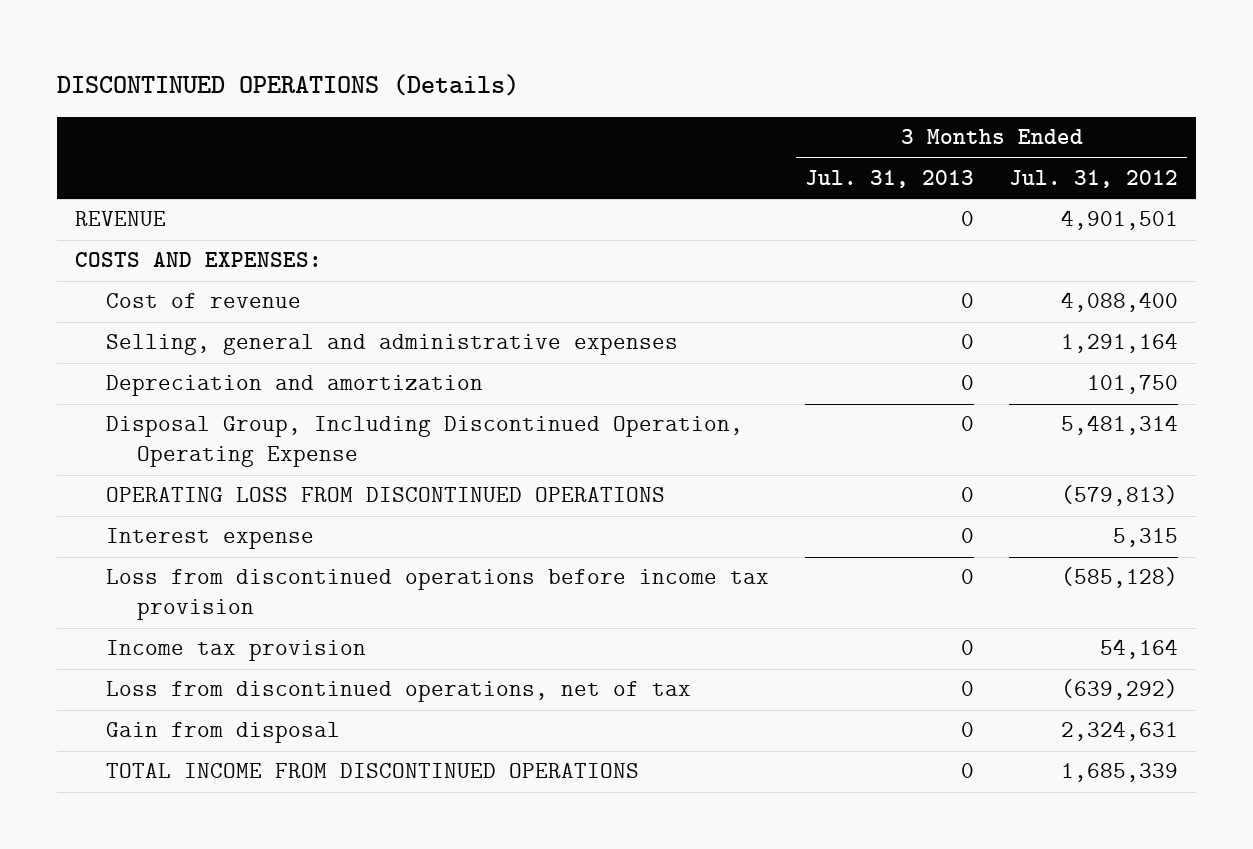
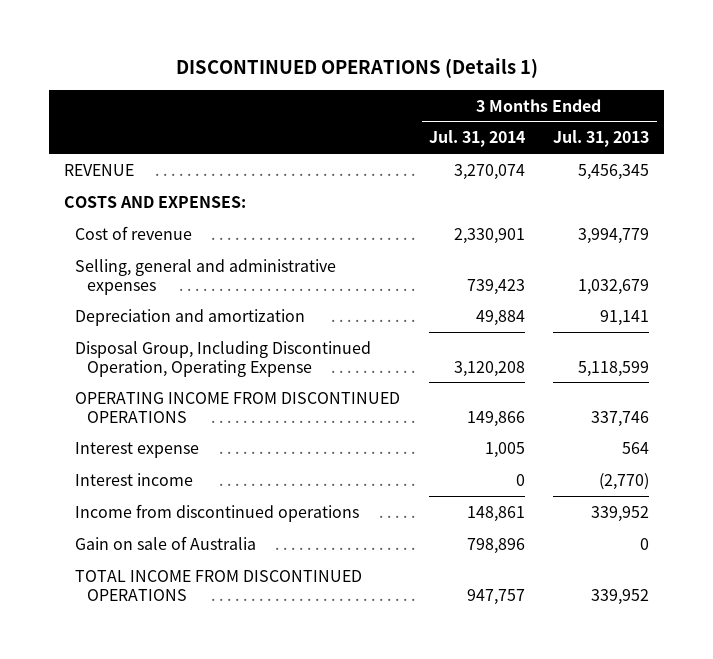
- DISCONTINUED OPERATIONS (Details)
+ DISCONTINUED OPERATIONS (Details 1)
- | 3 Months Ended Jul. 31, 2013 | 3 Months Ended Jul. 31, 2012
+ | 3 Months Ended Jul. 31, 2014 | 3 Months Ended Jul. 31, 2013
- REVENUE | 0 | 4,901,501
+ REVENUE | 3,270,074 | 5,456,345
- Cost of revenue | 0 | 4,088,400
- Selling, general and administrative expenses | 0 | 1,291,164
- Depreciation and amortization | 0 | 101,750
- Disposal Group, Including Discontinued Operation, Operating Expense | 0 | 5,481,314
- OPERATING LOSS FROM DISCONTINUED OPERATIONS | 0 | (579,813)
- Interest expense | 0 | 5,315
- Loss from discontinued operations before income tax provision | 0 | (585,128)
- Income tax provision | 0 | 54,164
- Loss from discontinued operations, net of tax | 0 | (639,292)
- Gain from disposal | 0 | 2,324,631
- TOTAL INCOME FROM DISCONTINUED OPERATIONS | 0 | 1,685,339
+ Cost of revenue | 2,330,901 | 3,994,779
+ Selling, general and administrative expenses | 739,423 | 1,032,679
+ Depreciation and amortization | 49,884 | 91,141
+ Disposal Group, Including Discontinued Operation, Operating Expense | 3,120,208 | 5,118,599
+ OPERATING INCOME FROM DISCONTINUED OPERATIONS | 149,866 | 337,746
+ Interest expense | 1,005 | 564
+ Interest income | 0 | (2,770)
+ Income from discontinued operations | 148,861 | 339,952
+ Gain on sale of Australia | 798,896 | 0
+ TOTAL INCOME FROM DISCONTINUED OPERATIONS | 947,757 | 339,952

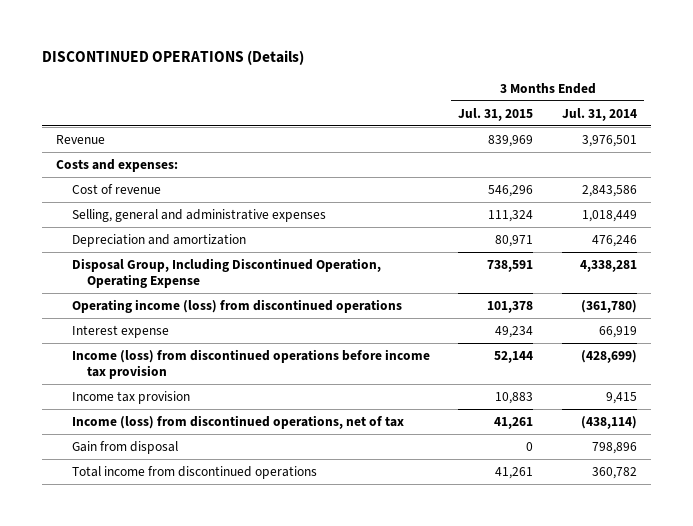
- DISCONTINUED OPERATIONS (Details 1)
+ DISCONTINUED OPERATIONS (Details)
- | 3 Months Ended Jul. 31, 2014 | 3 Months Ended Jul. 31, 2013
+ | 3 Months Ended Jul. 31, 2015 | 3 Months Ended Jul. 31, 2014
- REVENUE | 3,270,074 | 5,456,345
- COSTS AND EXPENSES:
- Cost of revenue | 2,330,901 | 3,994,779
- Selling, general and administrative expenses | 739,423 | 1,032,679
- Depreciation and amortization | 49,884 | 91,141
- Disposal Group, Including Discontinued Operation, Operating Expense | 3,120,208 | 5,118,599
- OPERATING INCOME FROM DISCONTINUED OPERATIONS | 149,866 | 337,746
- Interest expense | 1,005 | 564
- Interest income | 0 | (2,770)
- Income from discontinued operations | 148,861 | 339,952
- Gain on sale of Australia | 798,896 | 0
- TOTAL INCOME FROM DISCONTINUED OPERATIONS | 947,757 | 339,952
+ Revenue | 839,969 | 3,976,501
+ Costs and expenses:
+ Cost of revenue | 546,296 | 2,843,586
+ Selling, general and administrative expenses | 111,324 | 1,018,449
+ Depreciation and amortization | 80,971 | 476,246
+ Disposal Group, Including Discontinued Operation, Operating Expense | 738,591 | 4,338,281
+ Operating income (loss) from discontinued operations | 101,378 | (361,780)
+ Interest expense | 49,234 | 66,919
+ Income (loss) from discontinued operations before income tax provision | 52,144 | (428,699)
+ Income tax provision | 10,883 | 9,415
+ Income (loss) from discontinued operations, net of tax | 41,261 | (438,114)
+ Gain from disposal | 0 | 798,896
+ Total income from discontinued operations | 41,261 | 360,782

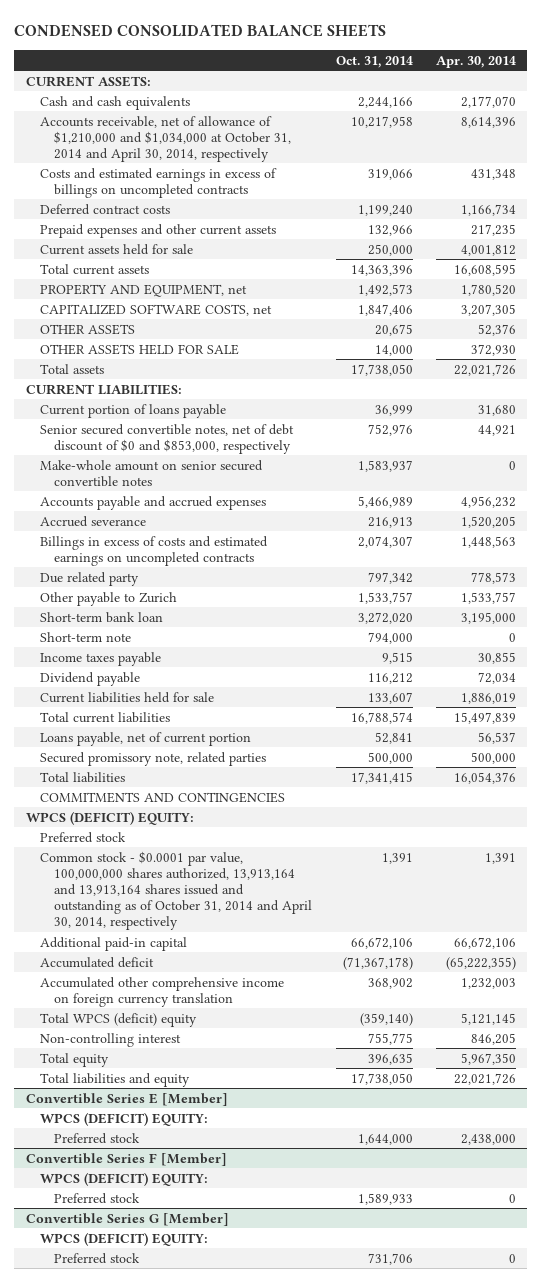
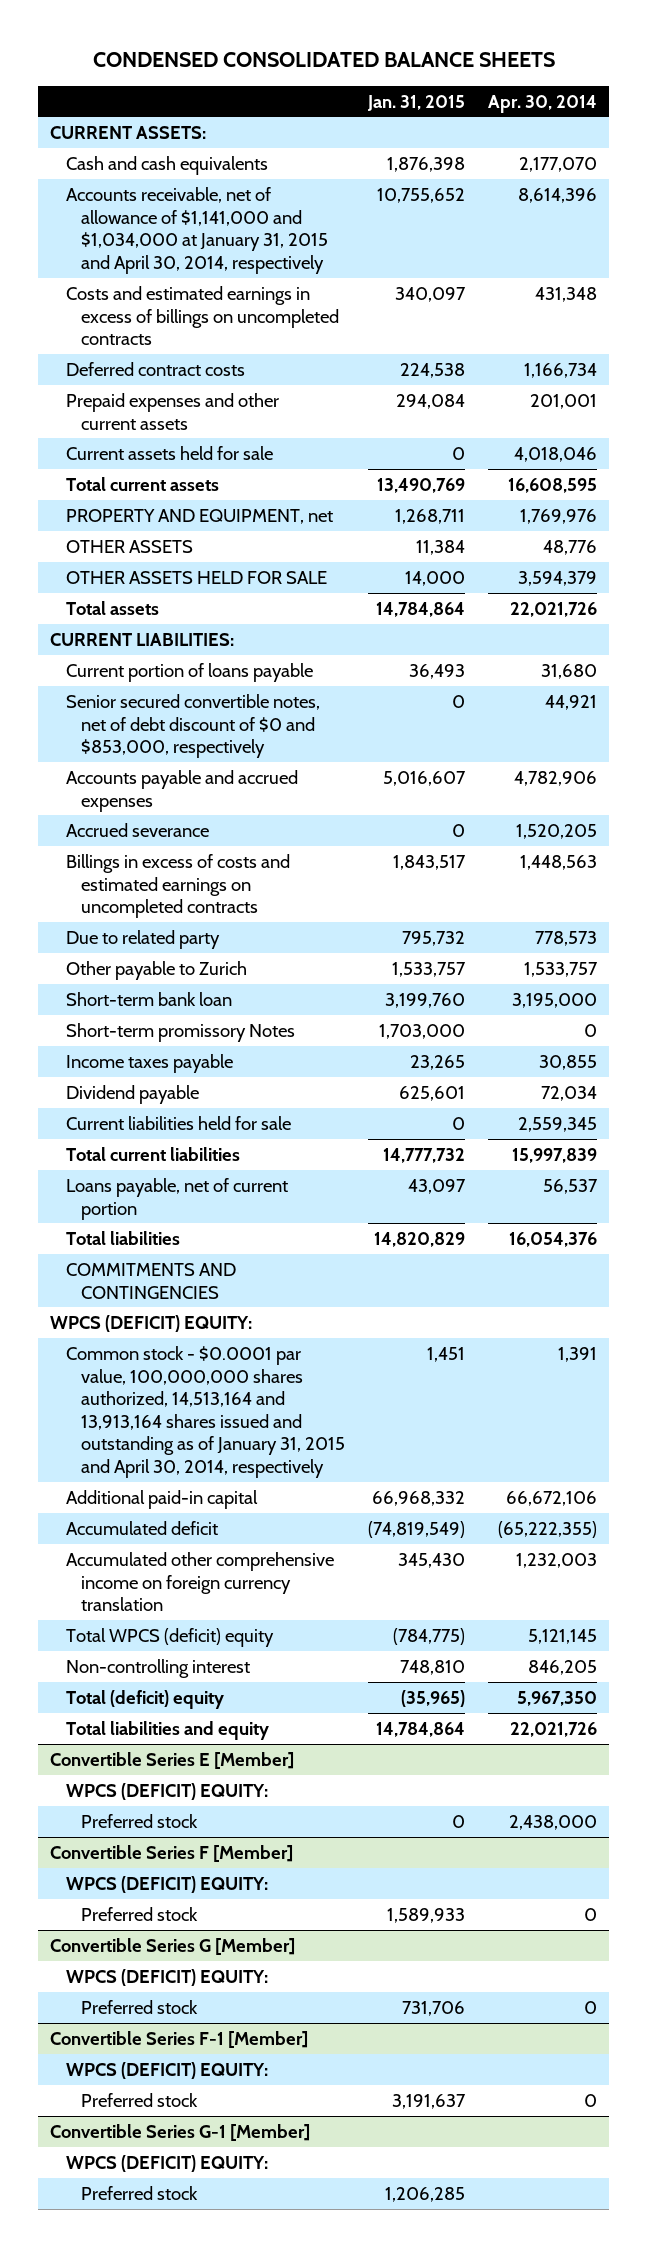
- | Oct. 31, 2014 | Apr. 30, 2014
+ | Jan. 31, 2015 | Apr. 30, 2014
- Accounts receivable, net of allowance of $1,210,000 and $1,034,000 at October 31, 2014 and April 30, 2014, respectively | 10,217,958 | 8,614,396
+ Accounts receivable, net of allowance of $1,141,000 and $1,034,000 at January 31, 2015 and April 30, 2014, respectively | 10,755,652 | 8,614,396
- Prepaid expenses and other current assets | 132,966 | 217,235
- Current assets held for sale | 250,000 | 4,001,812
+ Prepaid expenses and other current assets | 294,084 | 201,001
+ Current assets held for sale | 0 | 4,018,046
- PROPERTY AND EQUIPMENT, net | 1,492,573 | 1,780,520
- CAPITALIZED SOFTWARE COSTS, net | 1,847,406 | 3,207,305
- OTHER ASSETS | 20,675 | 52,376
- OTHER ASSETS HELD FOR SALE | 14,000 | 372,930
+ PROPERTY AND EQUIPMENT, net | 1,268,711 | 1,769,976
+ OTHER ASSETS | 11,384 | 48,776
+ OTHER ASSETS HELD FOR SALE | 14,000 | 3,594,379
- Make-whole amount on senior secured convertible notes | 1,583,937 | 0
- Accounts payable and accrued expenses | 5,466,989 | 4,956,232
+ Accounts payable and accrued expenses | 5,016,607 | 4,782,906
- Due related party | 797,342 | 778,573
+ Due to related party | 795,732 | 778,573
- Short-term note | 794,000 | 0
+ Short-term promissory Notes | 1,703,000 | 0
- Current liabilities held for sale | 133,607 | 1,886,019
- Total current liabilities | 16,788,574 | 15,497,839
+ Current liabilities held for sale | 0 | 2,559,345
+ Total current liabilities | 14,777,732 | 15,997,839
- Secured promissory note, related parties | 500,000 | 500,000
- Preferred stock
- Common stock - $0.0001 par value, 100,000,000 shares authorized, 13,913,164 and 13,913,164 shares issued and outstanding as of October 31, 2014 and April 30, 2014, respectively | 1,391 | 1,391
+ Common stock - $0.0001 par value, 100,000,000 shares authorized, 14,513,164 and 13,913,164 shares issued and outstanding as of January 31, 2015 and April 30, 2014, respectively | 1,451 | 1,391
- Total equity | 396,635 | 5,967,350
+ Total (deficit) equity | (35,965) | 5,967,350
+ Convertible Series F-1 [Member]
+ WPCS (DEFICIT) EQUITY:
+ Preferred stock | 3,191,637 | 0
+ Convertible Series G-1 [Member]
+ WPCS (DEFICIT) EQUITY:
+ Preferred stock | 1,206,285 |

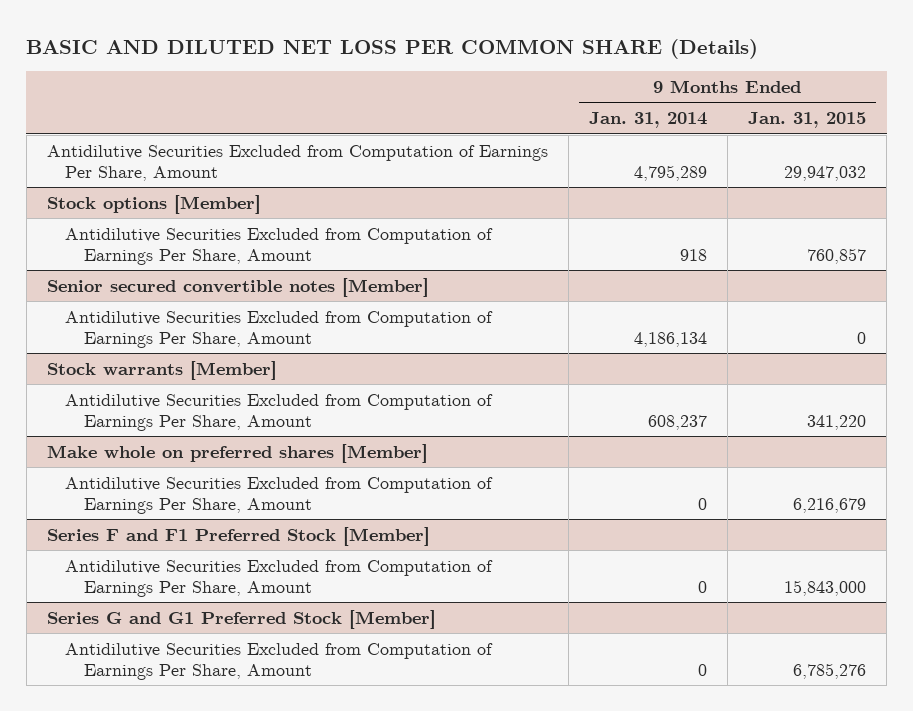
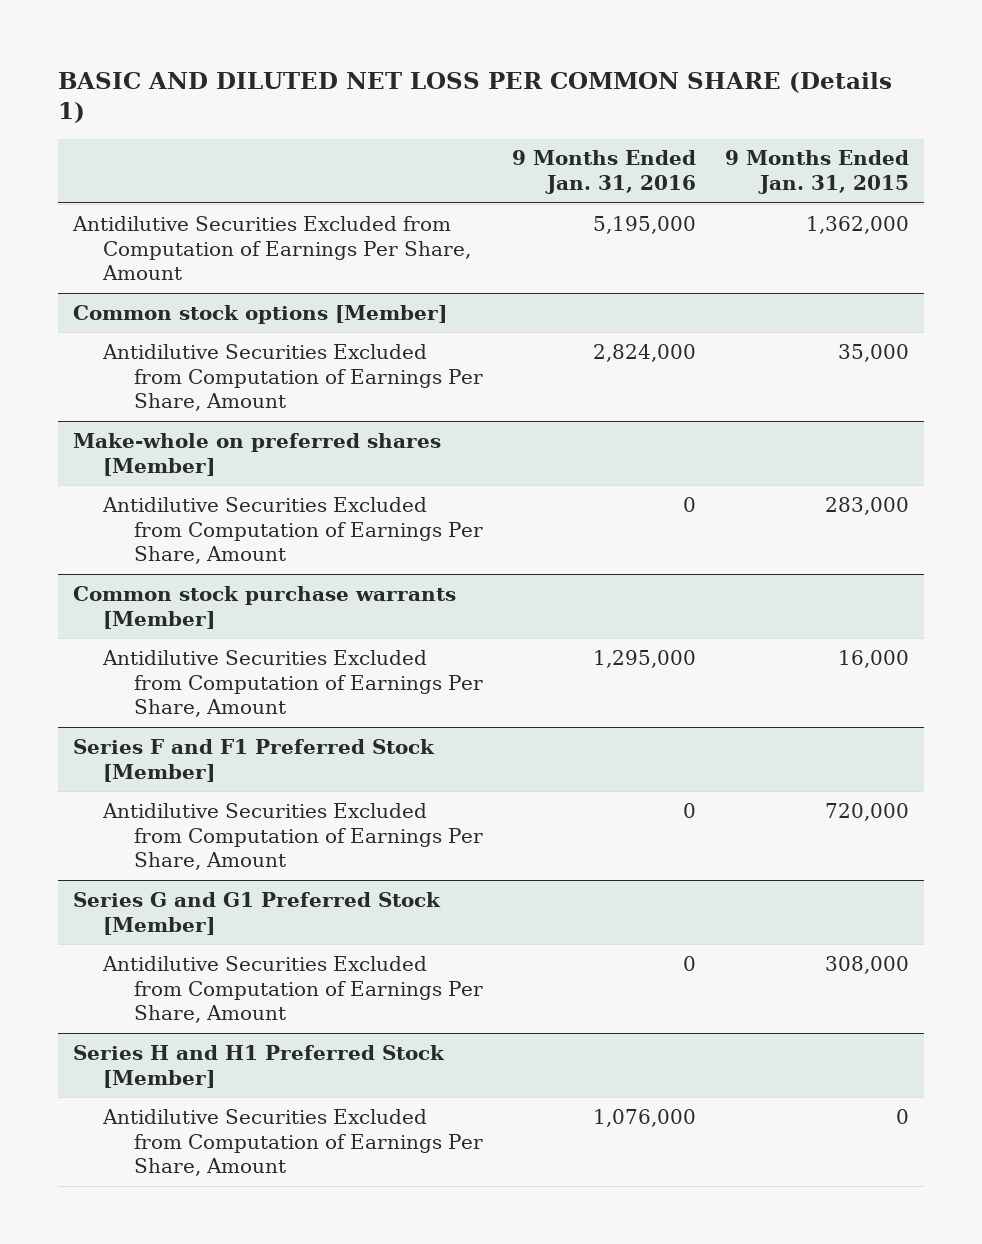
- BASIC AND DILUTED NET LOSS PER COMMON SHARE (Details)
+ BASIC AND DILUTED NET LOSS PER COMMON SHARE (Details 1)
- | 9 Months Ended Jan. 31, 2014 | 9 Months Ended Jan. 31, 2015
+ | 9 Months Ended Jan. 31, 2016 | 9 Months Ended Jan. 31, 2015
- Antidilutive Securities Excluded from Computation of Earnings Per Share, Amount | 4,795,289 | 29,947,032
- Stock options [Member]
- Antidilutive Securities Excluded from Computation of Earnings Per Share, Amount | 918 | 760,857
- Senior secured convertible notes [Member]
- Antidilutive Securities Excluded from Computation of Earnings Per Share, Amount | 4,186,134 | 0
- Stock warrants [Member]
- Antidilutive Securities Excluded from Computation of Earnings Per Share, Amount | 608,237 | 341,220
- Make whole on preferred shares [Member]
- Antidilutive Securities Excluded from Computation of Earnings Per Share, Amount | 0 | 6,216,679
+ Antidilutive Securities Excluded from Computation of Earnings Per Share, Amount | 5,195,000 | 1,362,000
+ Common stock options [Member]
+ Antidilutive Securities Excluded from Computation of Earnings Per Share, Amount | 2,824,000 | 35,000
+ Make-whole on preferred shares [Member]
+ Antidilutive Securities Excluded from Computation of Earnings Per Share, Amount | 0 | 283,000
+ Common stock purchase warrants [Member]
+ Antidilutive Securities Excluded from Computation of Earnings Per Share, Amount | 1,295,000 | 16,000
@ Series F and F1 Preferred Stock [Member]
- Antidilutive Securities Excluded from Computation of Earnings Per Share, Amount | 0 | 15,843,000
+ Antidilutive Securities Excluded from Computation of Earnings Per Share, Amount | 0 | 720,000
@ Series G and G1 Preferred Stock [Member]
- Antidilutive Securities Excluded from Computation of Earnings Per Share, Amount | 0 | 6,785,276
+ Antidilutive Securities Excluded from Computation of Earnings Per Share, Amount | 0 | 308,000
+ Series H and H1 Preferred Stock [Member]
+ Antidilutive Securities Excluded from Computation of Earnings Per Share, Amount | 1,076,000 | 0

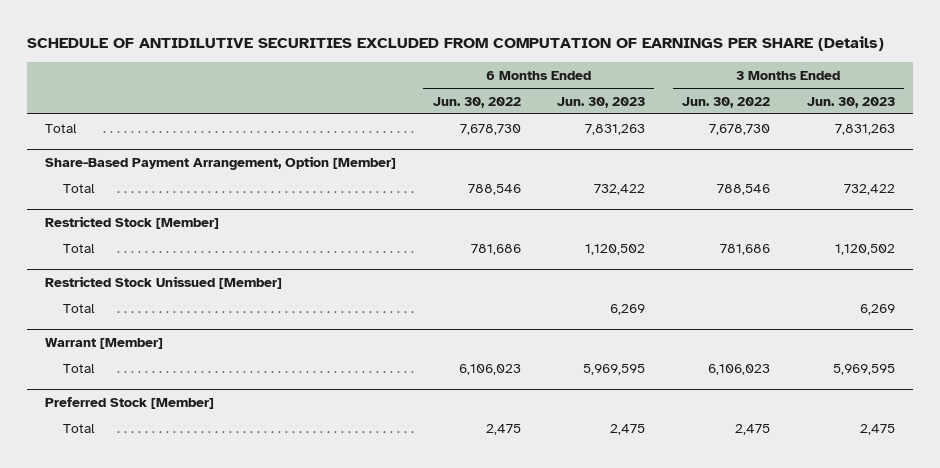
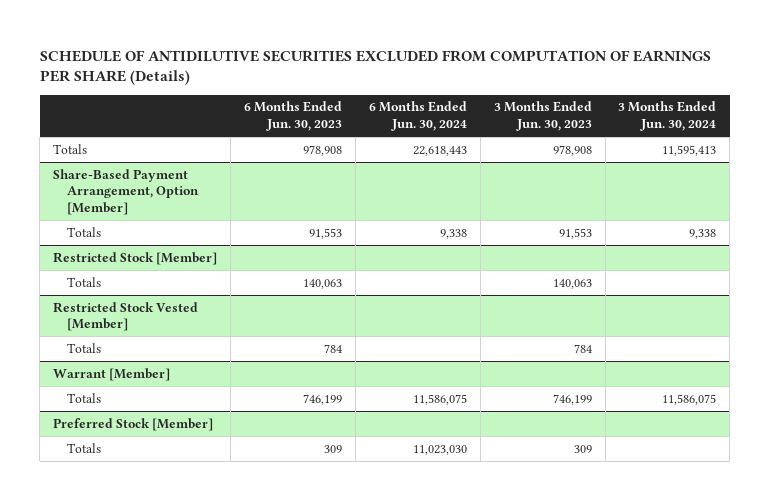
- | 6 Months Ended Jun. 30, 2022 | 6 Months Ended Jun. 30, 2023 | 3 Months Ended Jun. 30, 2022 | 3 Months Ended Jun. 30, 2023
+ | 6 Months Ended Jun. 30, 2023 | 6 Months Ended Jun. 30, 2024 | 3 Months Ended Jun. 30, 2023 | 3 Months Ended Jun. 30, 2024
- Total | 7,678,730 | 7,831,263 | 7,678,730 | 7,831,263
+ Totals | 978,908 | 22,618,443 | 978,908 | 11,595,413
@ Share-Based Payment Arrangement, Option [Member]
- Total | 788,546 | 732,422 | 788,546 | 732,422
+ Totals | 91,553 | 9,338 | 91,553 | 9,338
@ Restricted Stock [Member]
- Total | 781,686 | 1,120,502 | 781,686 | 1,120,502
- Restricted Stock Unissued [Member]
- Total | | 6,269 | | 6,269
@ Restricted Stock [Member]
+ Totals | 140,063 | | 140,063 |
+ Restricted Stock Vested [Member]
+ Totals | 784 | | 784 |
@ Warrant [Member]
- Total | 6,106,023 | 5,969,595 | 6,106,023 | 5,969,595
+ Totals | 746,199 | 11,586,075 | 746,199 | 11,586,075
@ Preferred Stock [Member]
- Total | 2,475 | 2,475 | 2,475 | 2,475
+ Totals | 309 | 11,023,030 | 309 |

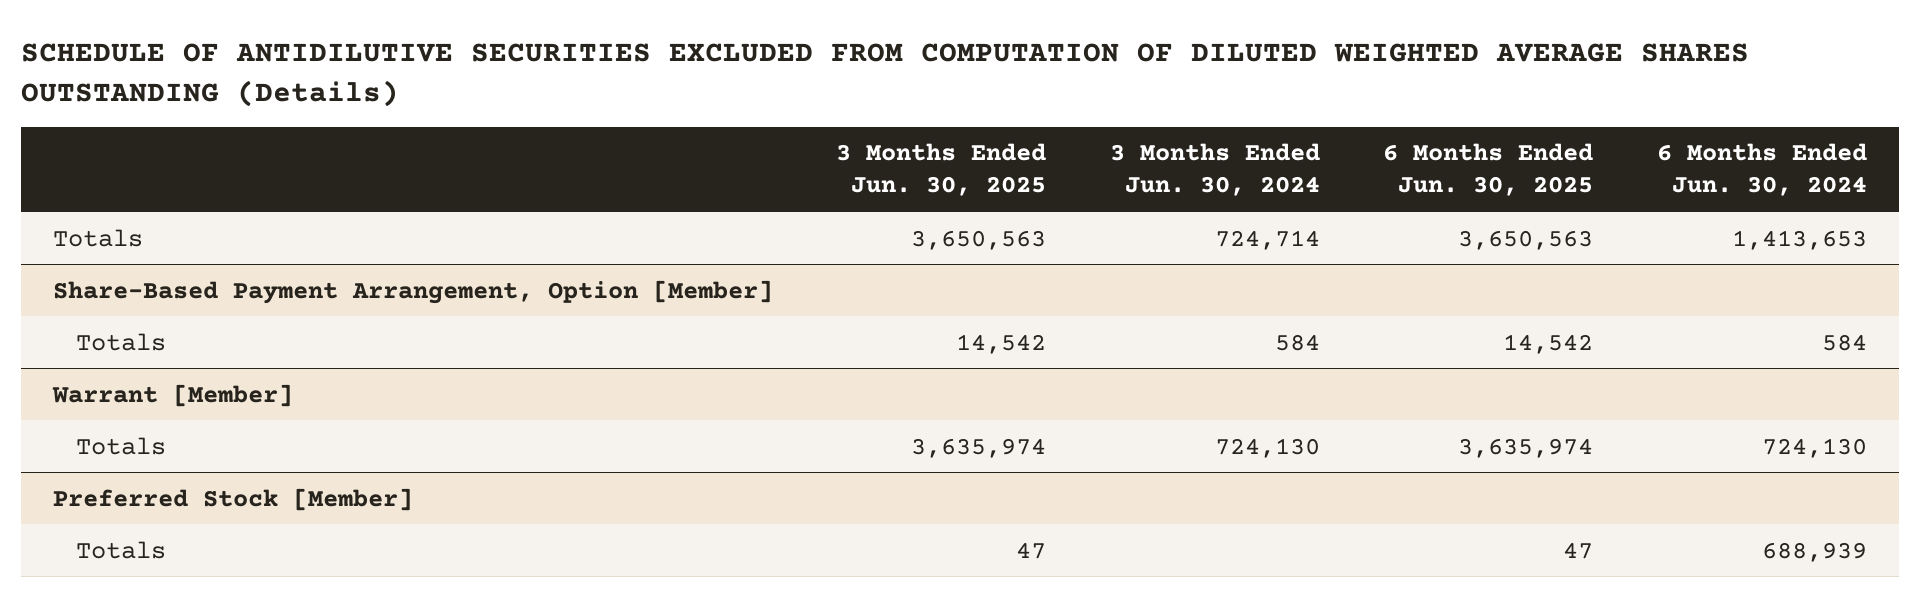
- SCHEDULE OF ANTIDILUTIVE SECURITIES EXCLUDED FROM COMPUTATION OF EARNINGS PER SHARE (Details)
+ SCHEDULE OF ANTIDILUTIVE SECURITIES EXCLUDED FROM COMPUTATION OF DILUTED WEIGHTED AVERAGE SHARES OUTSTANDING (Details)
- | 6 Months Ended Jun. 30, 2023 | 6 Months Ended Jun. 30, 2024 | 3 Months Ended Jun. 30, 2023 | 3 Months Ended Jun. 30, 2024
+ | 3 Months Ended Jun. 30, 2025 | 3 Months Ended Jun. 30, 2024 | 6 Months Ended Jun. 30, 2025 | 6 Months Ended Jun. 30, 2024
- Totals | 978,908 | 22,618,443 | 978,908 | 11,595,413
+ Totals | 3,650,563 | 724,714 | 3,650,563 | 1,413,653
@ Share-Based Payment Arrangement, Option [Member]
- Totals | 91,553 | 9,338 | 91,553 | 9,338
- Restricted Stock [Member]
- Totals | 140,063 | | 140,063 |
- Restricted Stock Vested [Member]
- Totals | 784 | | 784 |
@ Share-Based Payment Arrangement, Option [Member]
+ Totals | 14,542 | 584 | 14,542 | 584
@ Warrant [Member]
- Totals | 746,199 | 11,586,075 | 746,199 | 11,586,075
+ Totals | 3,635,974 | 724,130 | 3,635,974 | 724,130
@ Preferred Stock [Member]
- Totals | 309 | 11,023,030 | 309 |
+ Totals | 47 | | 47 | 688,939

